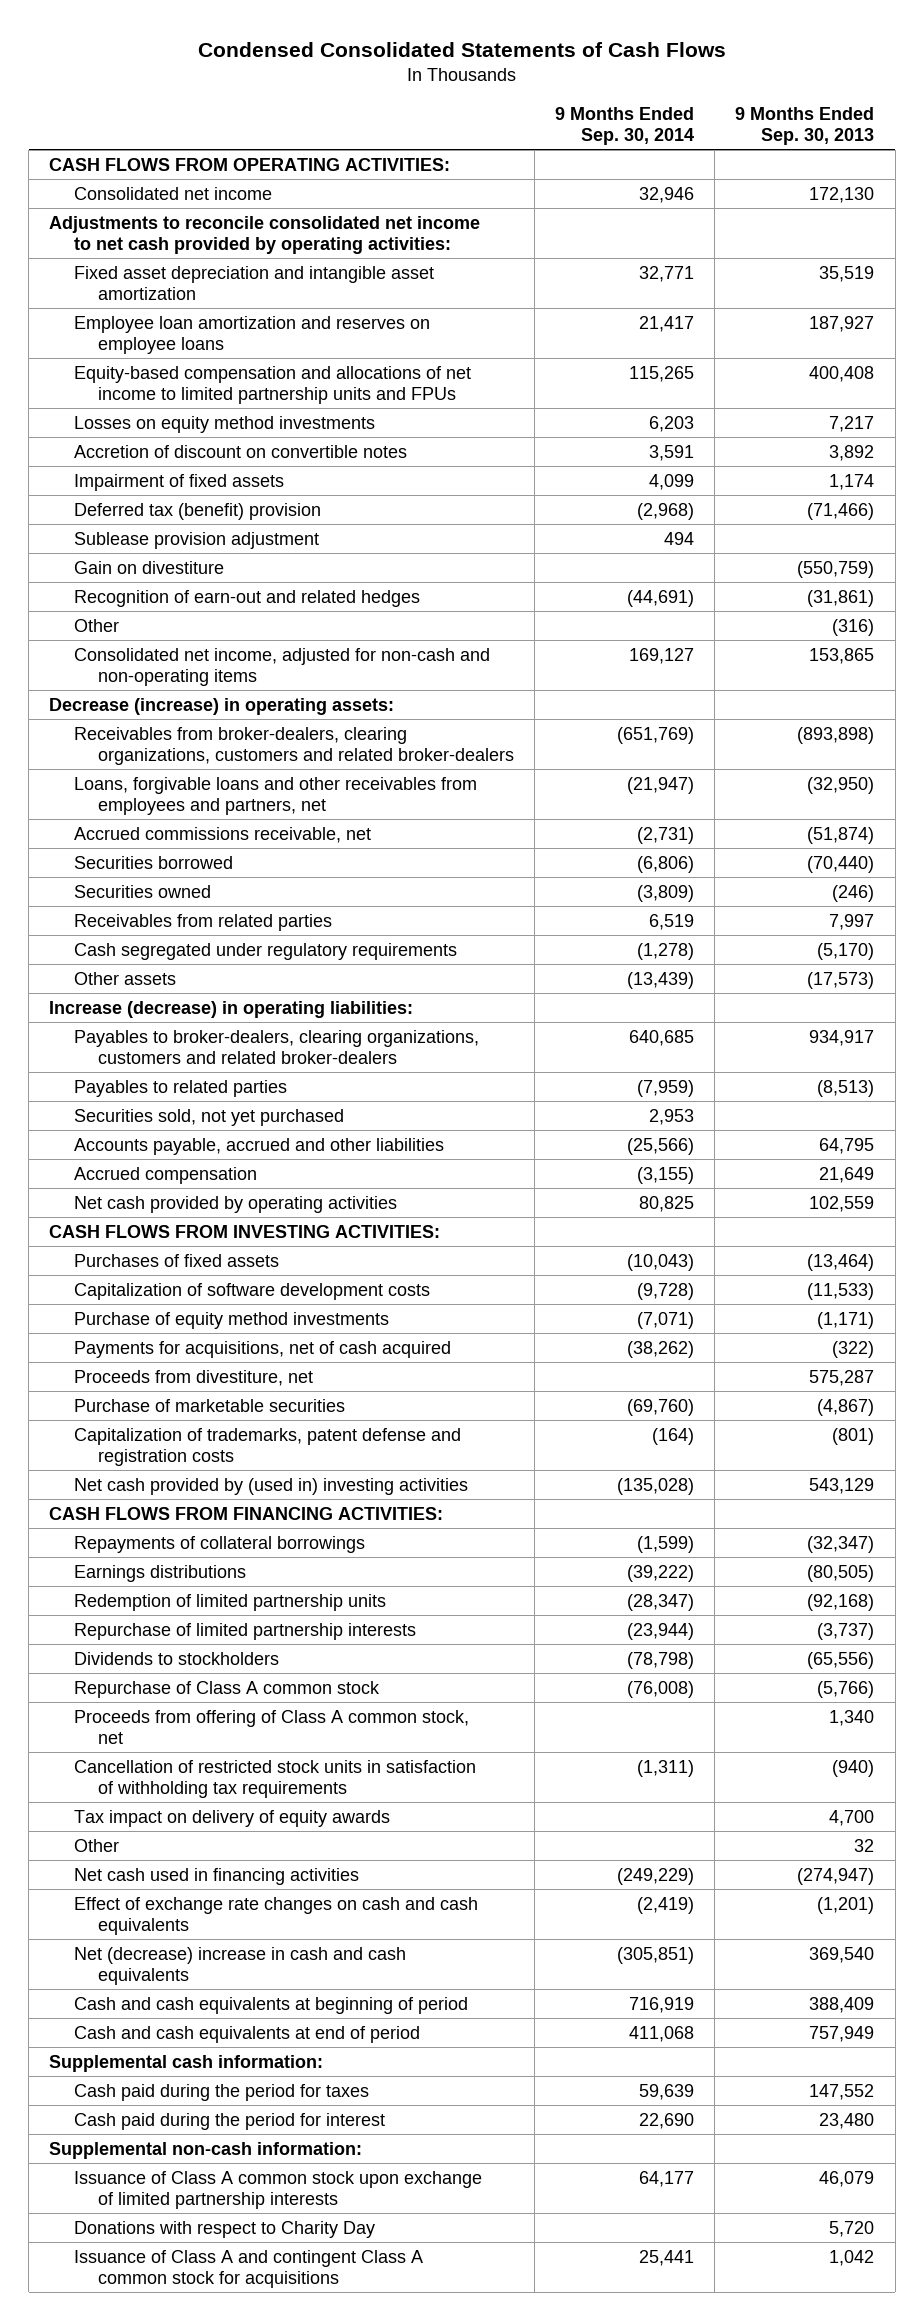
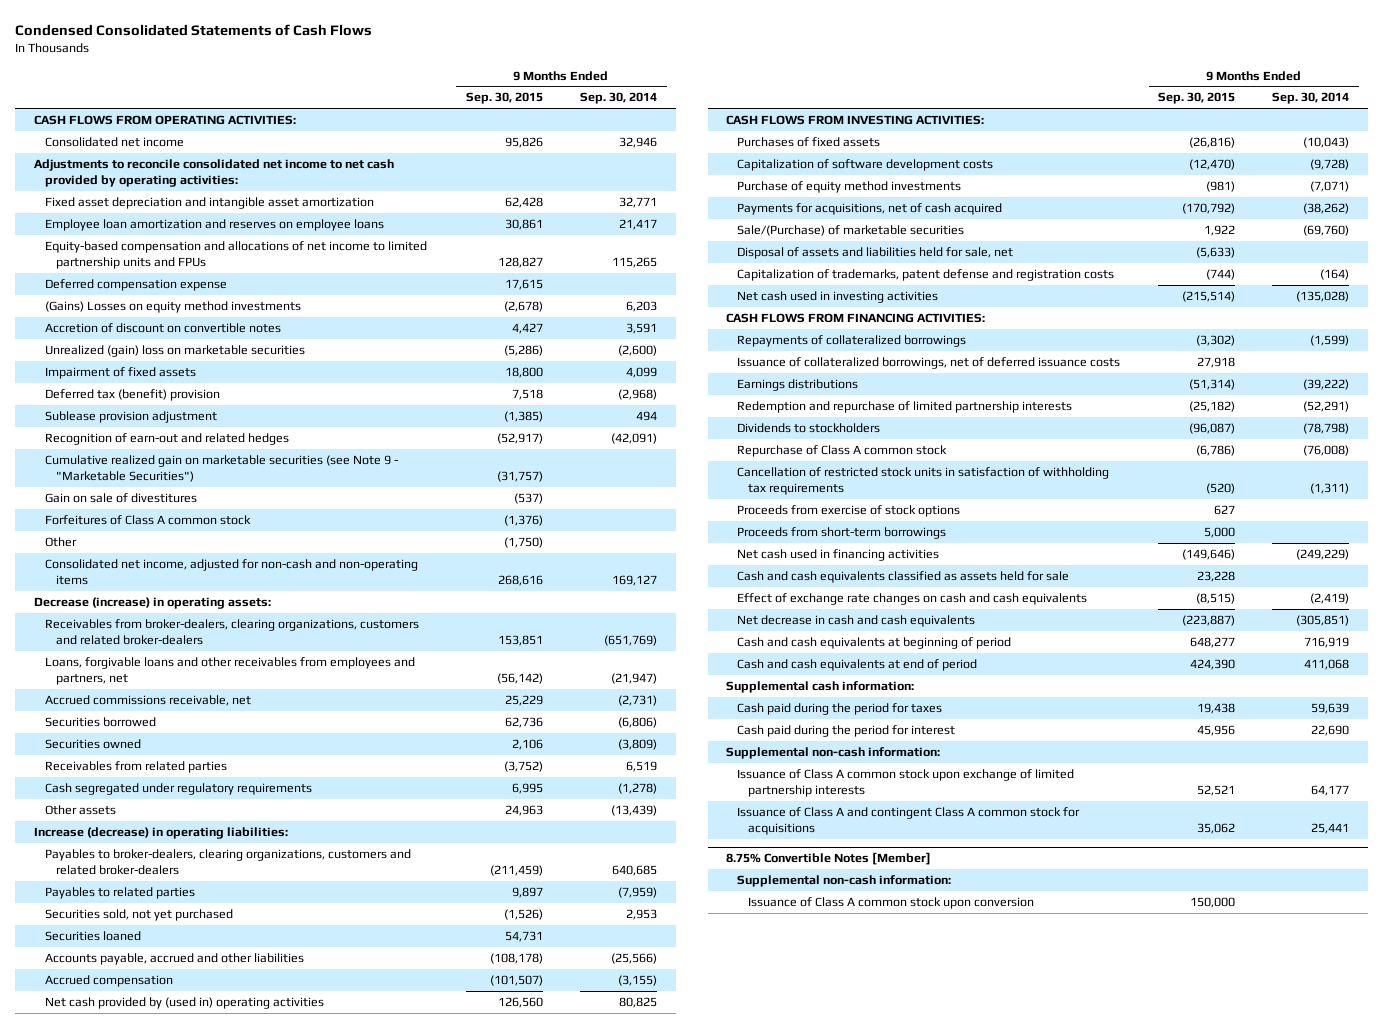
- | 9 Months Ended Sep. 30, 2014 | 9 Months Ended Sep. 30, 2013
+ | 9 Months Ended Sep. 30, 2015 | 9 Months Ended Sep. 30, 2014
- Losses on equity method investments | 6,203 | 7,217
+ Deferred compensation expense | 17,615 |
+ (Gains) Losses on equity method investments | (2,678) | 6,203
+ Unrealized (gain) loss on marketable securities | (5,286) | (2,600)
- Gain on divestiture | | (550,759)
- Recognition of earn-out and related hedges | (44,691) | (31,861)
+ Recognition of earn-out and related hedges | (52,917) | (42,091)
+ Cumulative realized gain on marketable securities (see Note 9 - "Marketable Securities") | (31,757) |
+ Gain on sale of divestitures | (537) |
+ Forfeitures of Class A common stock | (1,376) |
+ Securities loaned | 54,731 |
- Net cash provided by operating activities | 80,825 | 102,559
+ Net cash provided by (used in) operating activities | 126,560 | 80,825
- Proceeds from divestiture, net | | 575,287
- Purchase of marketable securities | (69,760) | (4,867)
+ Sale/(Purchase) of marketable securities | 1,922 | (69,760)
+ Disposal of assets and liabilities held for sale, net | (5,633) |
- Net cash provided by (used in) investing activities | (135,028) | 543,129
+ Net cash used in investing activities | (215,514) | (135,028)
- Repayments of collateral borrowings | (1,599) | (32,347)
+ Repayments of collateralized borrowings | (3,302) | (1,599)
+ Issuance of collateralized borrowings, net of deferred issuance costs | 27,918 |
- Redemption of limited partnership units | (28,347) | (92,168)
- Repurchase of limited partnership interests | (23,944) | (3,737)
+ Redemption and repurchase of limited partnership interests | (25,182) | (52,291)
- Proceeds from offering of Class A common stock, net | | 1,340
- Tax impact on delivery of equity awards | | 4,700
- Other | | 32
+ Proceeds from exercise of stock options | 627 |
+ Proceeds from short-term borrowings | 5,000 |
+ Cash and cash equivalents classified as assets held for sale | 23,228 |
- Net (decrease) increase in cash and cash equivalents | (305,851) | 369,540
+ Net decrease in cash and cash equivalents | (223,887) | (305,851)
- Donations with respect to Charity Day | | 5,720
+ 8.75% Convertible Notes [Member]
+ Supplemental non-cash information:
+ Issuance of Class A common stock upon conversion | 150,000 |

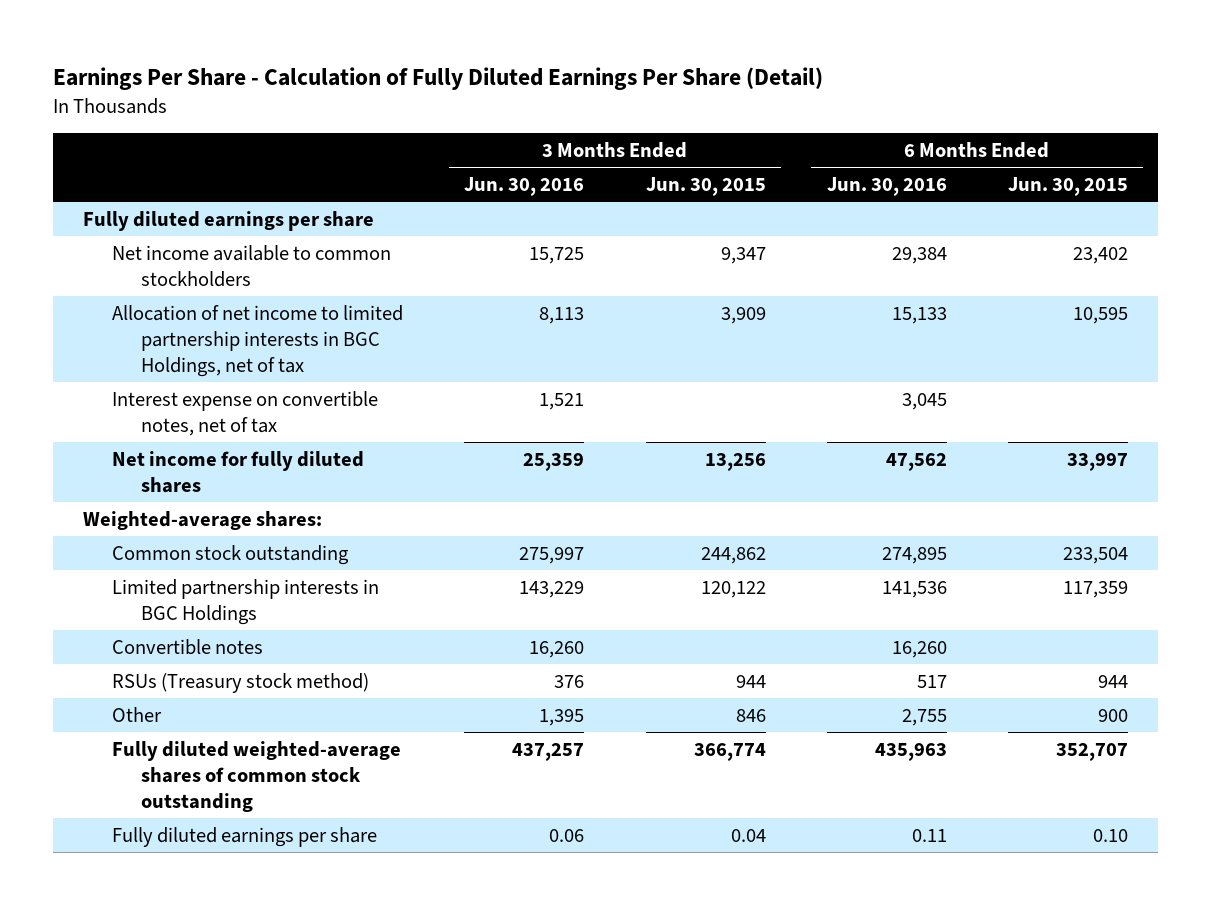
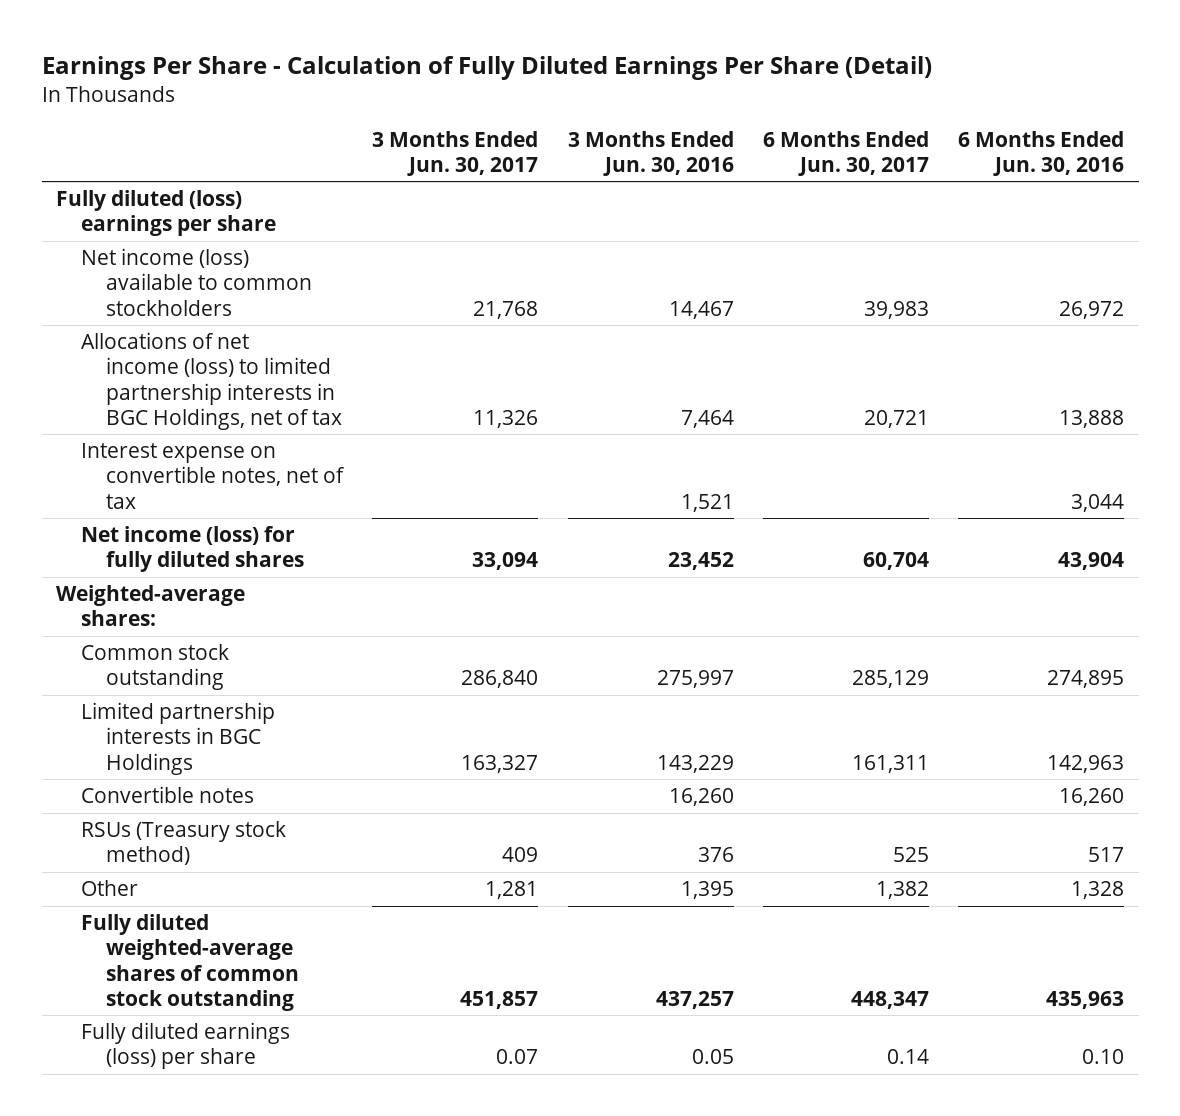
- | 3 Months Ended Jun. 30, 2016 | 3 Months Ended Jun. 30, 2015 | 6 Months Ended Jun. 30, 2016 | 6 Months Ended Jun. 30, 2015
+ | 3 Months Ended Jun. 30, 2017 | 3 Months Ended Jun. 30, 2016 | 6 Months Ended Jun. 30, 2017 | 6 Months Ended Jun. 30, 2016
- Fully diluted earnings per share
- Net income available to common stockholders | 15,725 | 9,347 | 29,384 | 23,402
- Allocation of net income to limited partnership interests in BGC Holdings, net of tax | 8,113 | 3,909 | 15,133 | 10,595
- Interest expense on convertible notes, net of tax | 1,521 | | 3,045 |
- Net income for fully diluted shares | 25,359 | 13,256 | 47,562 | 33,997
+ Fully diluted (loss) earnings per share
+ Net income (loss) available to common stockholders | 21,768 | 14,467 | 39,983 | 26,972
+ Allocations of net income (loss) to limited partnership interests in BGC Holdings, net of tax | 11,326 | 7,464 | 20,721 | 13,888
+ Interest expense on convertible notes, net of tax | | 1,521 | | 3,044
+ Net income (loss) for fully diluted shares | 33,094 | 23,452 | 60,704 | 43,904
- Limited partnership interests in BGC Holdings | 143,229 | 120,122 | 141,536 | 117,359
+ Limited partnership interests in BGC Holdings | 163,327 | 143,229 | 161,311 | 142,963
- Other | 1,395 | 846 | 2,755 | 900
+ Other | 1,281 | 1,395 | 1,382 | 1,328
- Fully diluted earnings per share | 0.06 | 0.04 | 0.11 | 0.10
+ Fully diluted earnings (loss) per share | 0.07 | 0.05 | 0.14 | 0.10

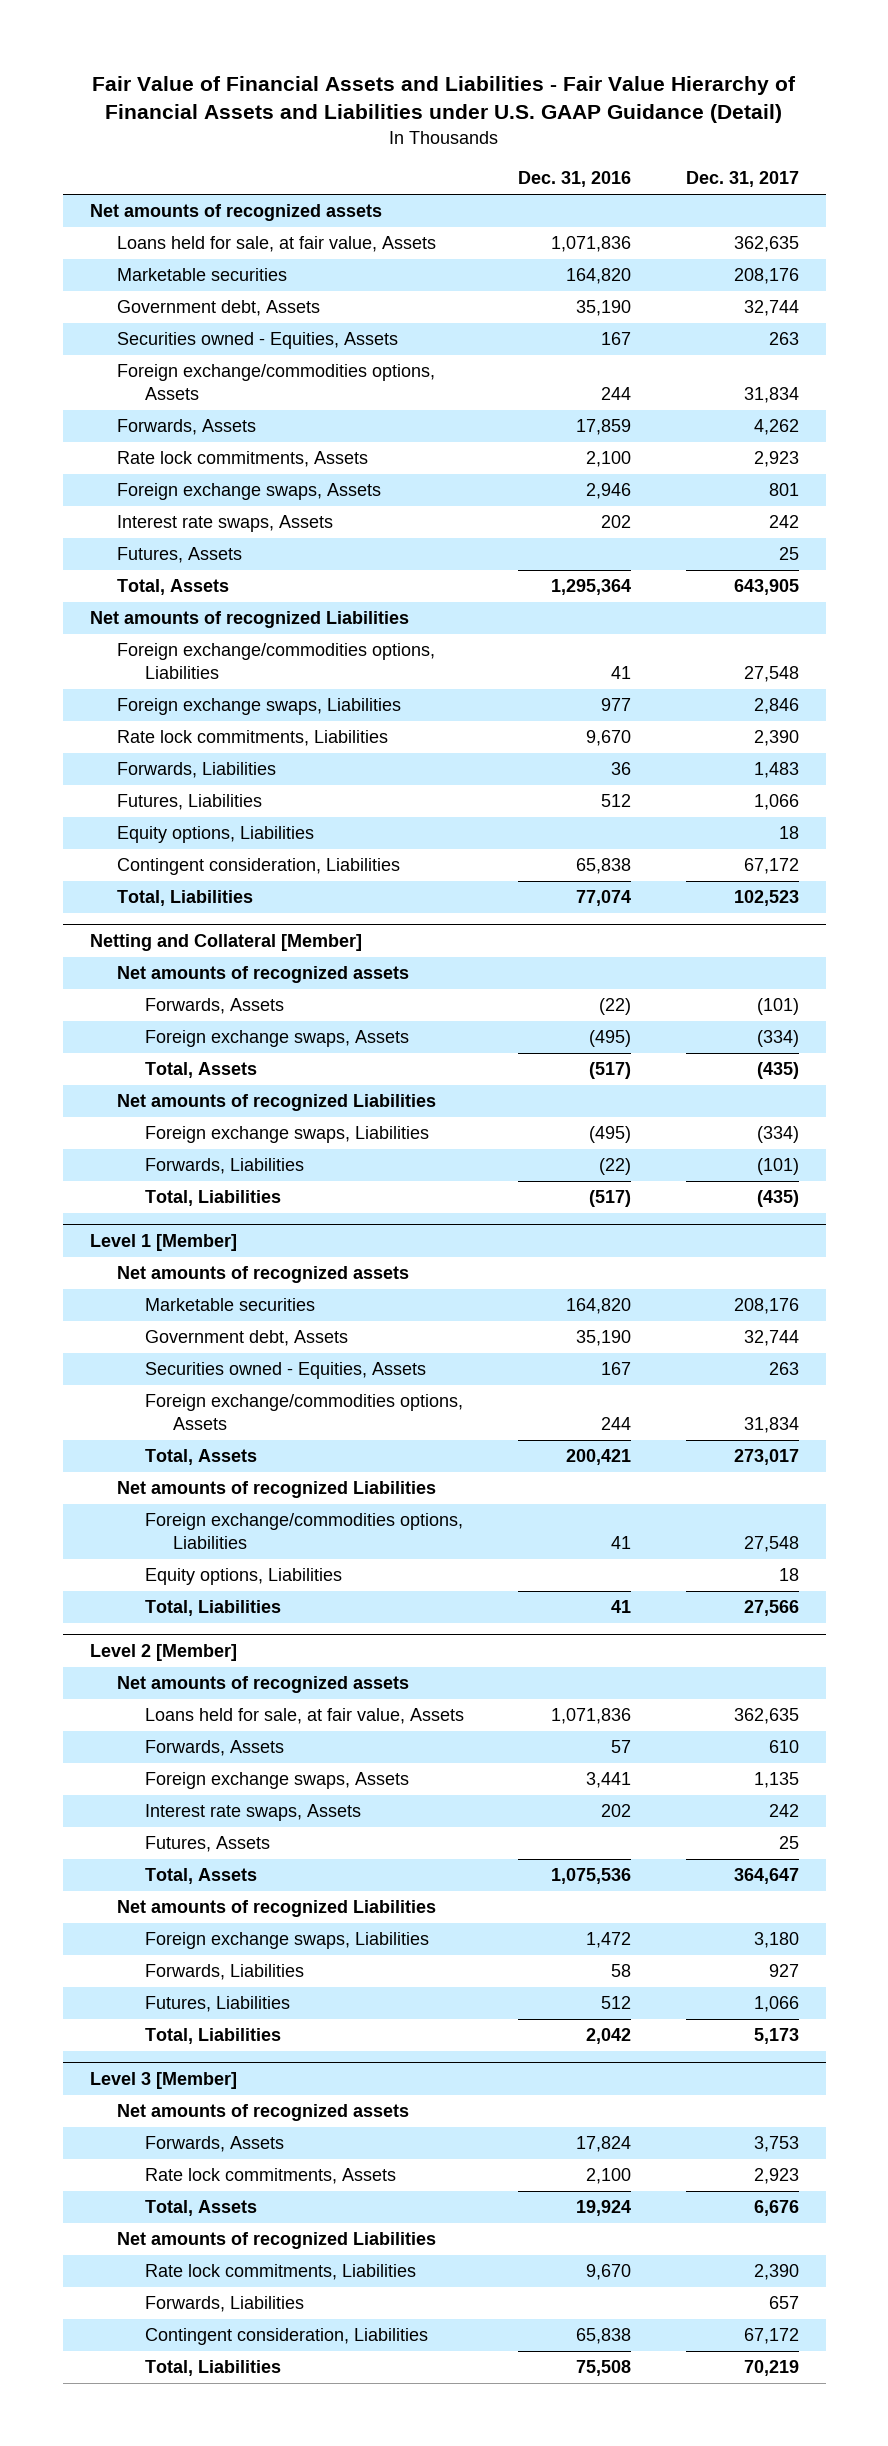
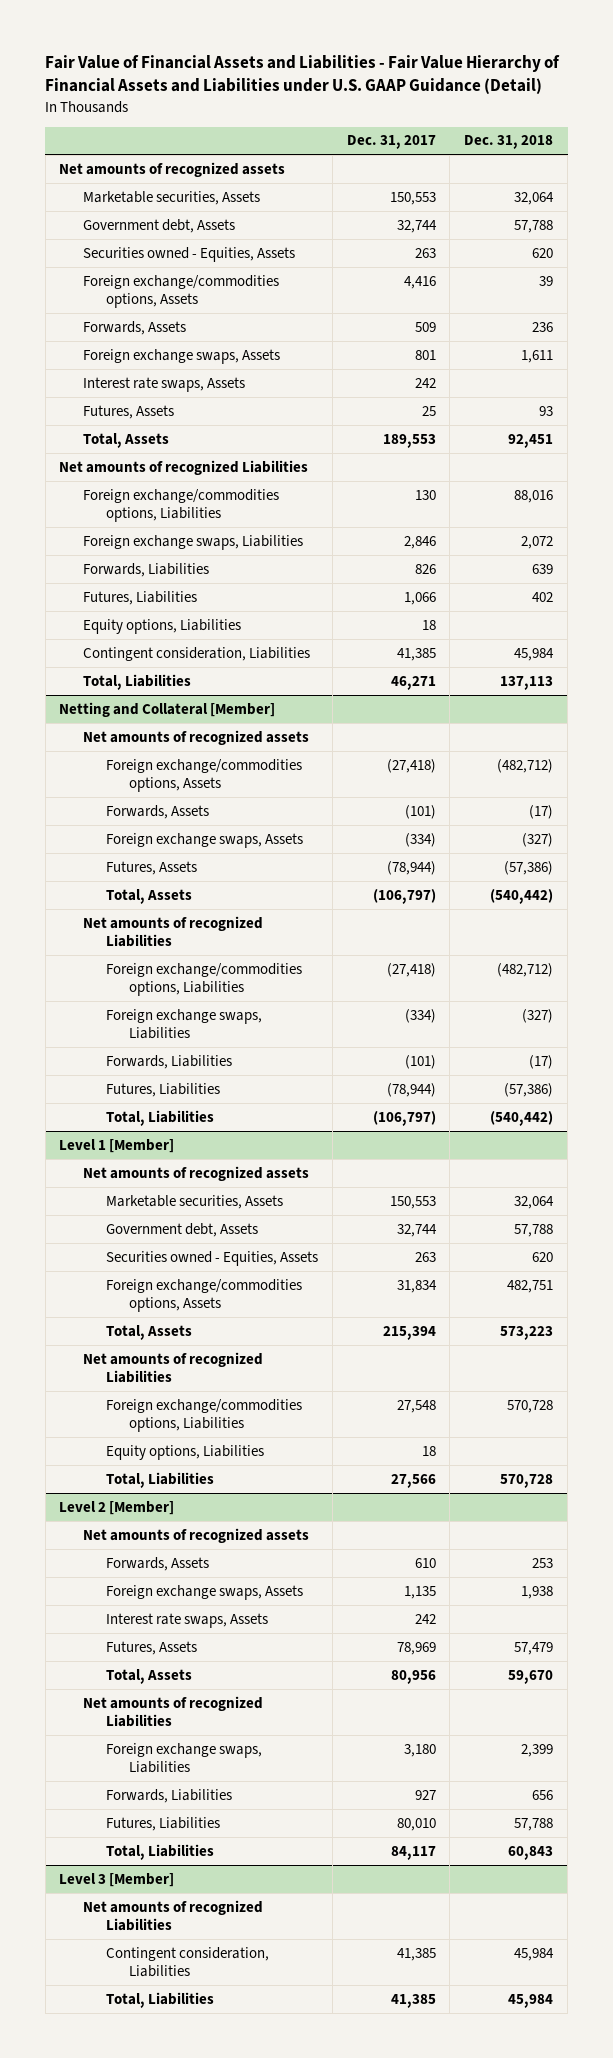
- | Dec. 31, 2016 | Dec. 31, 2017
+ | Dec. 31, 2017 | Dec. 31, 2018
- Loans held for sale, at fair value, Assets | 1,071,836 | 362,635
- Marketable securities | 164,820 | 208,176
+ Marketable securities, Assets | 150,553 | 32,064
- Foreign exchange/commodities options, Assets | 244 | 31,834
- Forwards, Assets | 17,859 | 4,262
- Rate lock commitments, Assets | 2,100 | 2,923
+ Foreign exchange/commodities options, Assets | 4,416 | 39
+ Forwards, Assets | 509 | 236
- Total, Assets | 1,295,364 | 643,905
+ Total, Assets | 189,553 | 92,451
- Foreign exchange/commodities options, Liabilities | 41 | 27,548
+ Foreign exchange/commodities options, Liabilities | 130 | 88,016
- Rate lock commitments, Liabilities | 9,670 | 2,390
- Forwards, Liabilities | 36 | 1,483
+ Forwards, Liabilities | 826 | 639
- Contingent consideration, Liabilities | 65,838 | 67,172
- Total, Liabilities | 77,074 | 102,523
+ Contingent consideration, Liabilities | 41,385 | 45,984
+ Total, Liabilities | 46,271 | 137,113
@ Netting and Collateral [Member]
+ Foreign exchange/commodities options, Assets | (27,418) | (482,712)
- Total, Assets | (517) | (435)
+ Futures, Assets | (78,944) | (57,386)
+ Total, Assets | (106,797) | (540,442)
+ Foreign exchange/commodities options, Liabilities | (27,418) | (482,712)
- Total, Liabilities | (517) | (435)
+ Futures, Liabilities | (78,944) | (57,386)
+ Total, Liabilities | (106,797) | (540,442)
@ Level 1 [Member]
- Marketable securities | 164,820 | 208,176
+ Marketable securities, Assets | 150,553 | 32,064
- Total, Assets | 200,421 | 273,017
+ Total, Assets | 215,394 | 573,223
@ Level 2 [Member]
- Loans held for sale, at fair value, Assets | 1,071,836 | 362,635
- Futures, Assets | | 25
- Total, Assets | 1,075,536 | 364,647
+ Futures, Assets | 78,969 | 57,479
+ Total, Assets | 80,956 | 59,670
- Futures, Liabilities | 512 | 1,066
- Total, Liabilities | 2,042 | 5,173
+ Futures, Liabilities | 80,010 | 57,788
+ Total, Liabilities | 84,117 | 60,843
@ Level 3 [Member]
- Net amounts of recognized assets
- Forwards, Assets | 17,824 | 3,753
- Rate lock commitments, Assets | 2,100 | 2,923
- Total, Assets | 19,924 | 6,676
- Rate lock commitments, Liabilities | 9,670 | 2,390
- Forwards, Liabilities | | 657
- Contingent consideration, Liabilities | 65,838 | 67,172
- Total, Liabilities | 75,508 | 70,219
+ Contingent consideration, Liabilities | 41,385 | 45,984
+ Total, Liabilities | 41,385 | 45,984

